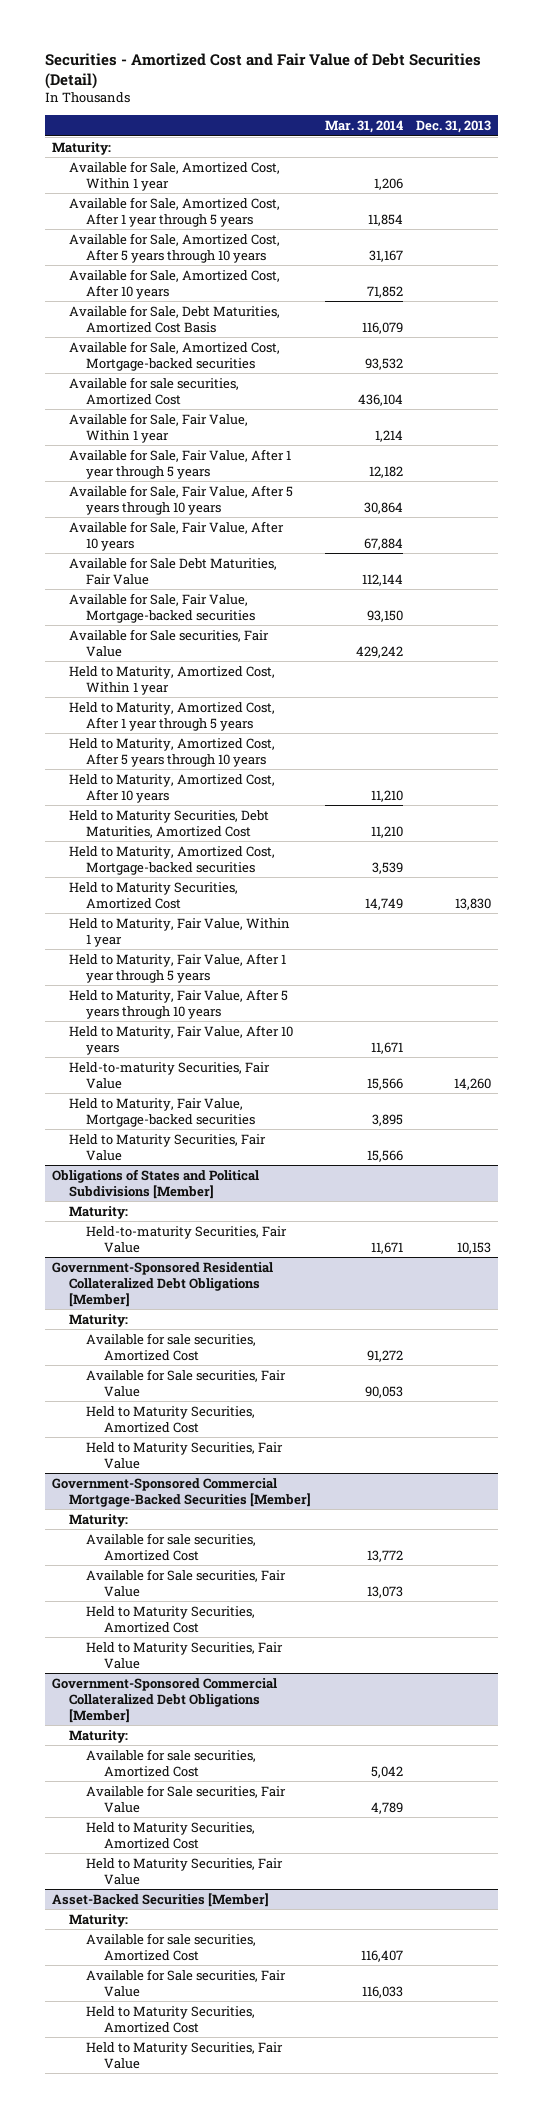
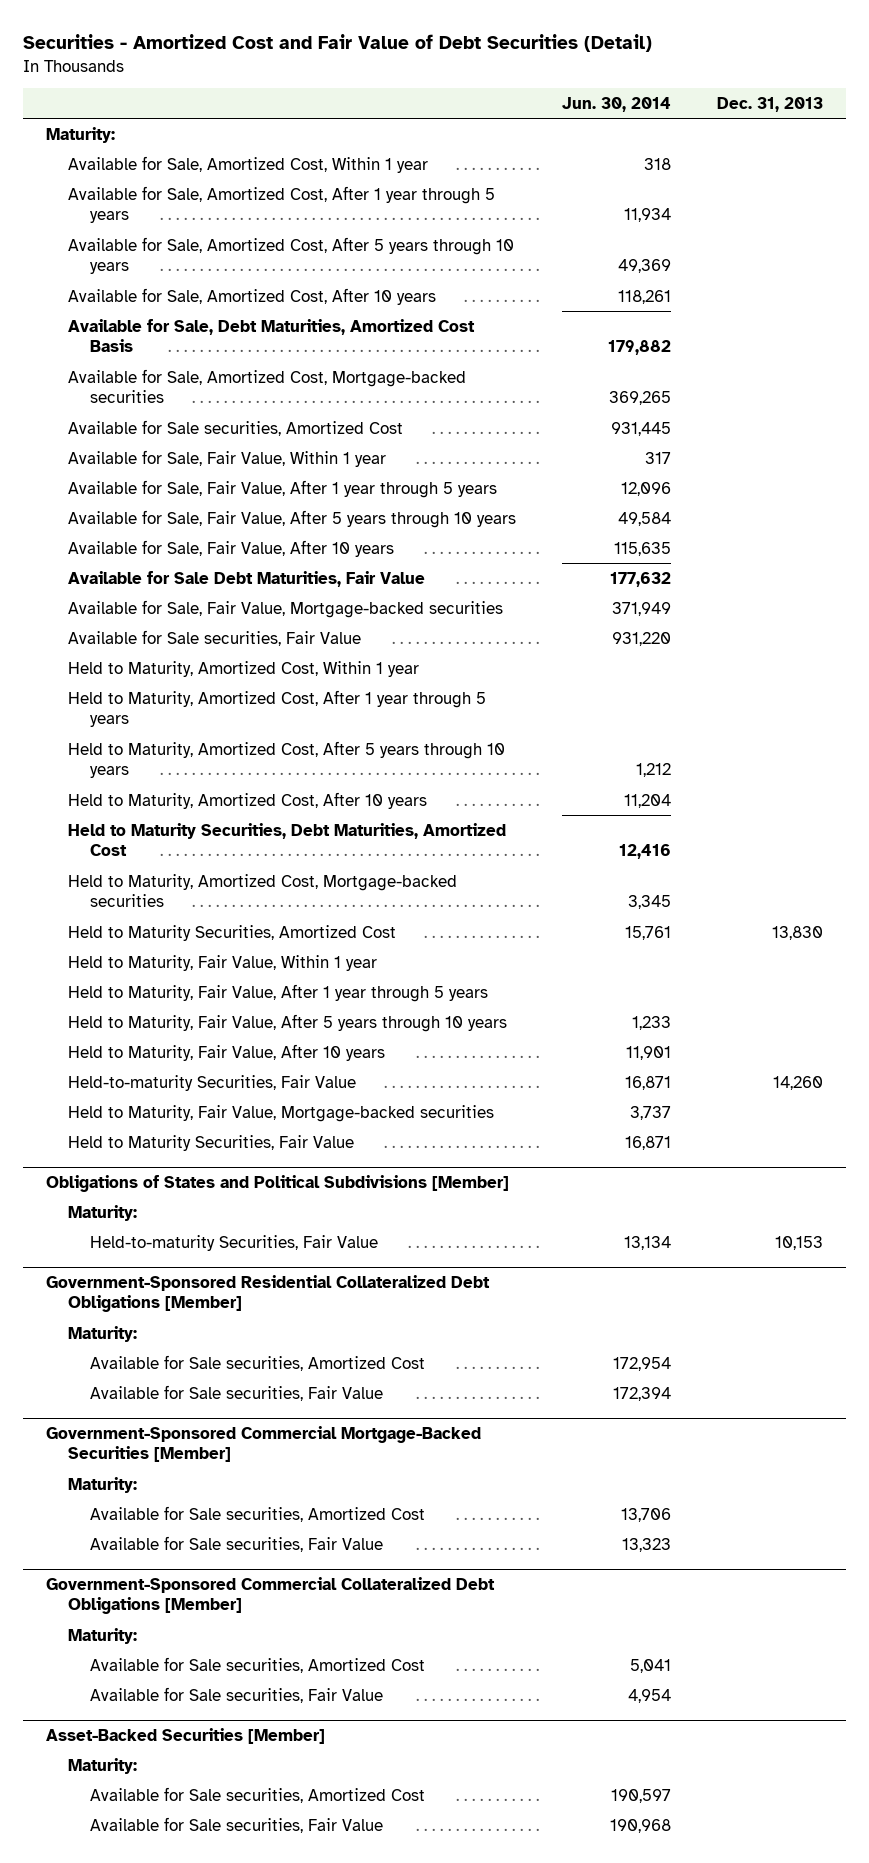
- | Mar. 31, 2014 | Dec. 31, 2013
+ | Jun. 30, 2014 | Dec. 31, 2013
- Available for sale securities, Amortized Cost | 436,104 |
+ Available for Sale securities, Amortized Cost | 931,445 |
@ Government-Sponsored Residential Collateralized Debt Obligations [Member]
- Available for sale securities, Amortized Cost | 91,272 |
+ Available for Sale securities, Amortized Cost | 172,954 |
- Held to Maturity Securities, Amortized Cost
- Held to Maturity Securities, Fair Value
@ Government-Sponsored Commercial Mortgage-Backed Securities [Member]
- Available for sale securities, Amortized Cost | 13,772 |
+ Available for Sale securities, Amortized Cost | 13,706 |
- Held to Maturity Securities, Amortized Cost
- Held to Maturity Securities, Fair Value
@ Government-Sponsored Commercial Collateralized Debt Obligations [Member]
- Available for sale securities, Amortized Cost | 5,042 |
+ Available for Sale securities, Amortized Cost | 5,041 |
- Held to Maturity Securities, Amortized Cost
- Held to Maturity Securities, Fair Value
@ Asset-Backed Securities [Member]
- Available for sale securities, Amortized Cost | 116,407 |
+ Available for Sale securities, Amortized Cost | 190,597 |
- Held to Maturity Securities, Amortized Cost
- Held to Maturity Securities, Fair Value

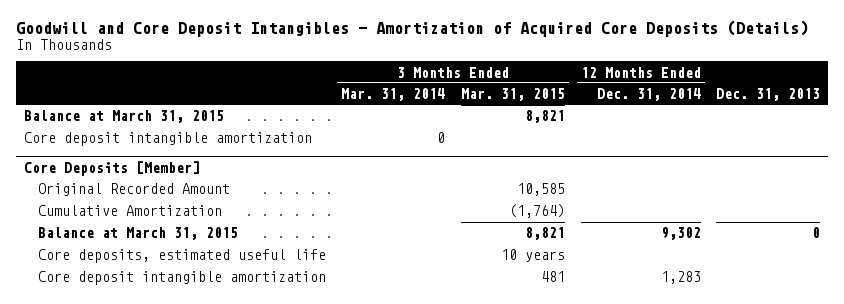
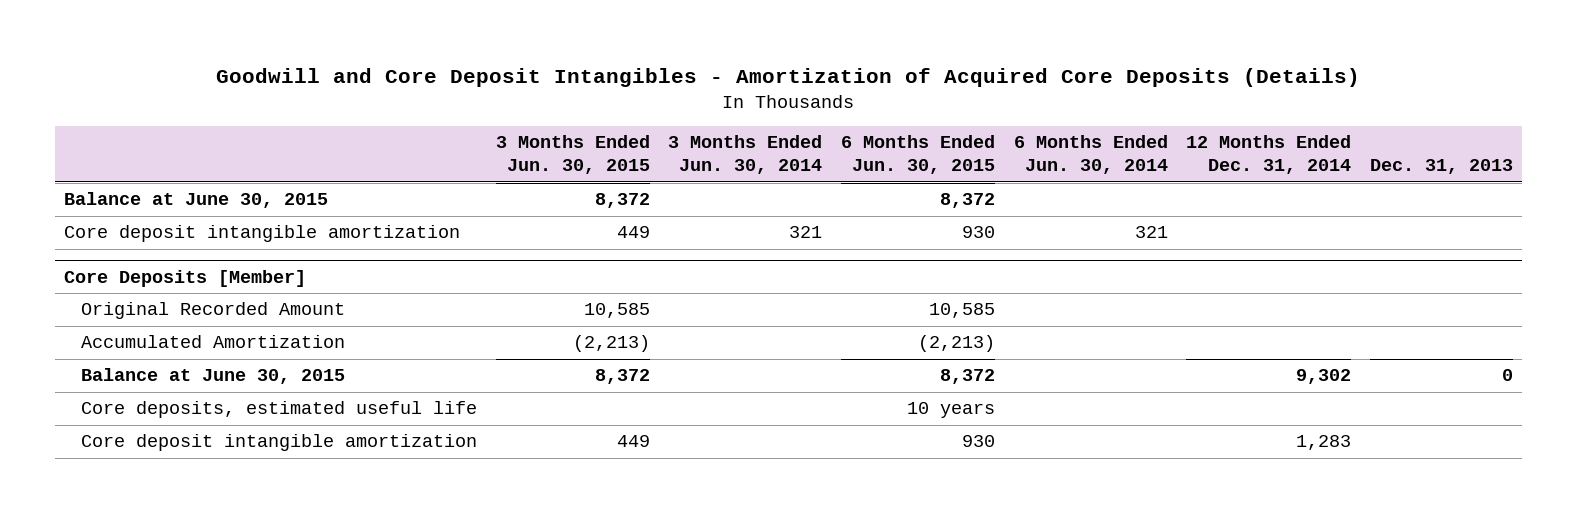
- | 3 Months Ended Mar. 31, 2014 | 3 Months Ended Mar. 31, 2015 | 12 Months Ended Dec. 31, 2014 | Dec. 31, 2013
+ | 3 Months Ended Jun. 30, 2015 | 3 Months Ended Jun. 30, 2014 | 6 Months Ended Jun. 30, 2015 | 6 Months Ended Jun. 30, 2014 | 12 Months Ended Dec. 31, 2014 | Dec. 31, 2013
- Balance at March 31, 2015 | | 8,821 | |
+ Balance at June 30, 2015 | 8,372 | | 8,372 | | |
@ Core Deposits [Member]
- Cumulative Amortization | | (1,764) | |
- Balance at March 31, 2015 | | 8,821 | 9,302 | 0
+ Accumulated Amortization | (2,213) | | (2,213) | | |
+ Balance at June 30, 2015 | 8,372 | | 8,372 | | 9,302 | 0

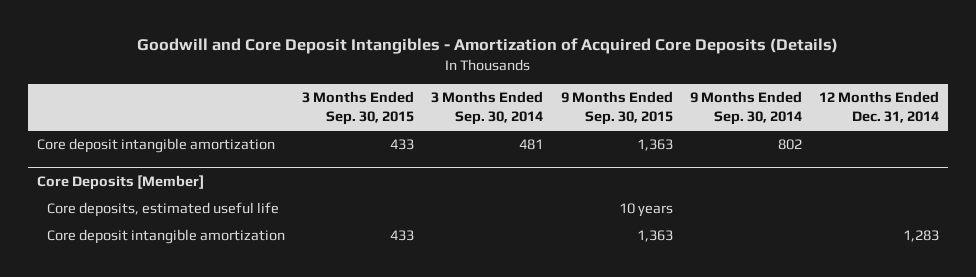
- | 3 Months Ended Jun. 30, 2015 | 3 Months Ended Jun. 30, 2014 | 6 Months Ended Jun. 30, 2015 | 6 Months Ended Jun. 30, 2014 | 12 Months Ended Dec. 31, 2014 | Dec. 31, 2013
+ | 3 Months Ended Sep. 30, 2015 | 3 Months Ended Sep. 30, 2014 | 9 Months Ended Sep. 30, 2015 | 9 Months Ended Sep. 30, 2014 | 12 Months Ended Dec. 31, 2014
- Balance at June 30, 2015 | 8,372 | | 8,372 | | |
@ Core Deposits [Member]
- Original Recorded Amount | 10,585 | | 10,585 | | |
- Accumulated Amortization | (2,213) | | (2,213) | | |
- Balance at June 30, 2015 | 8,372 | | 8,372 | | 9,302 | 0

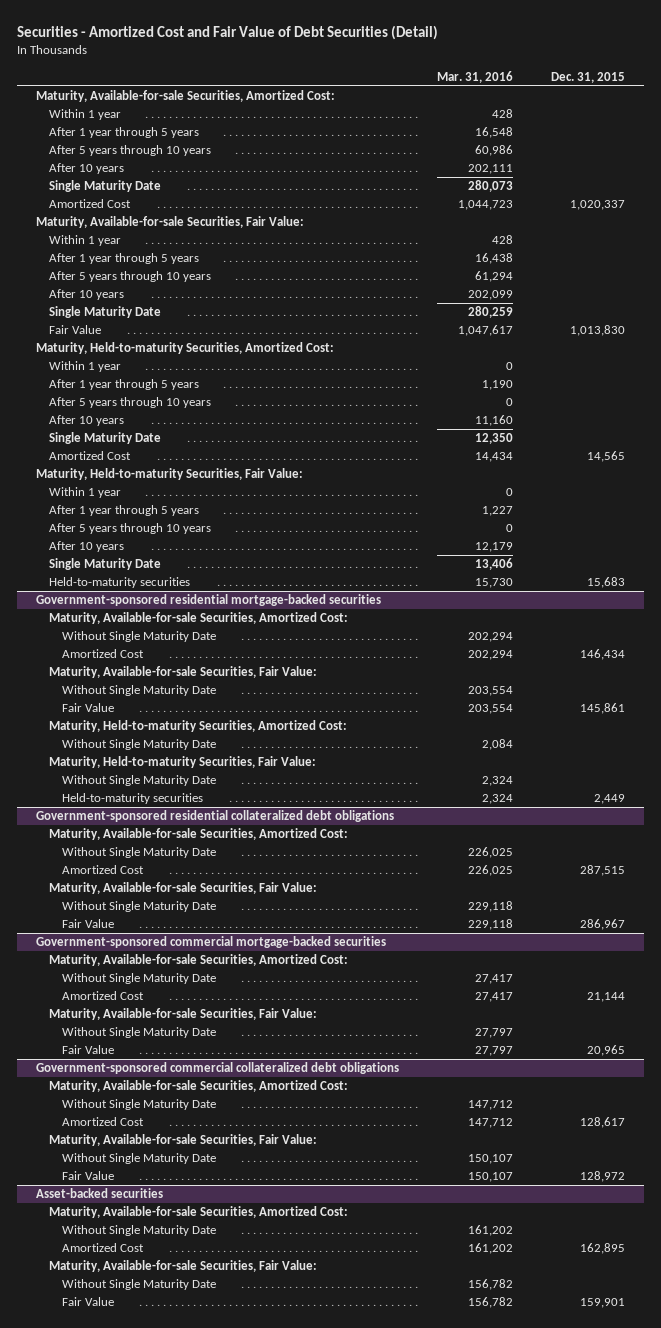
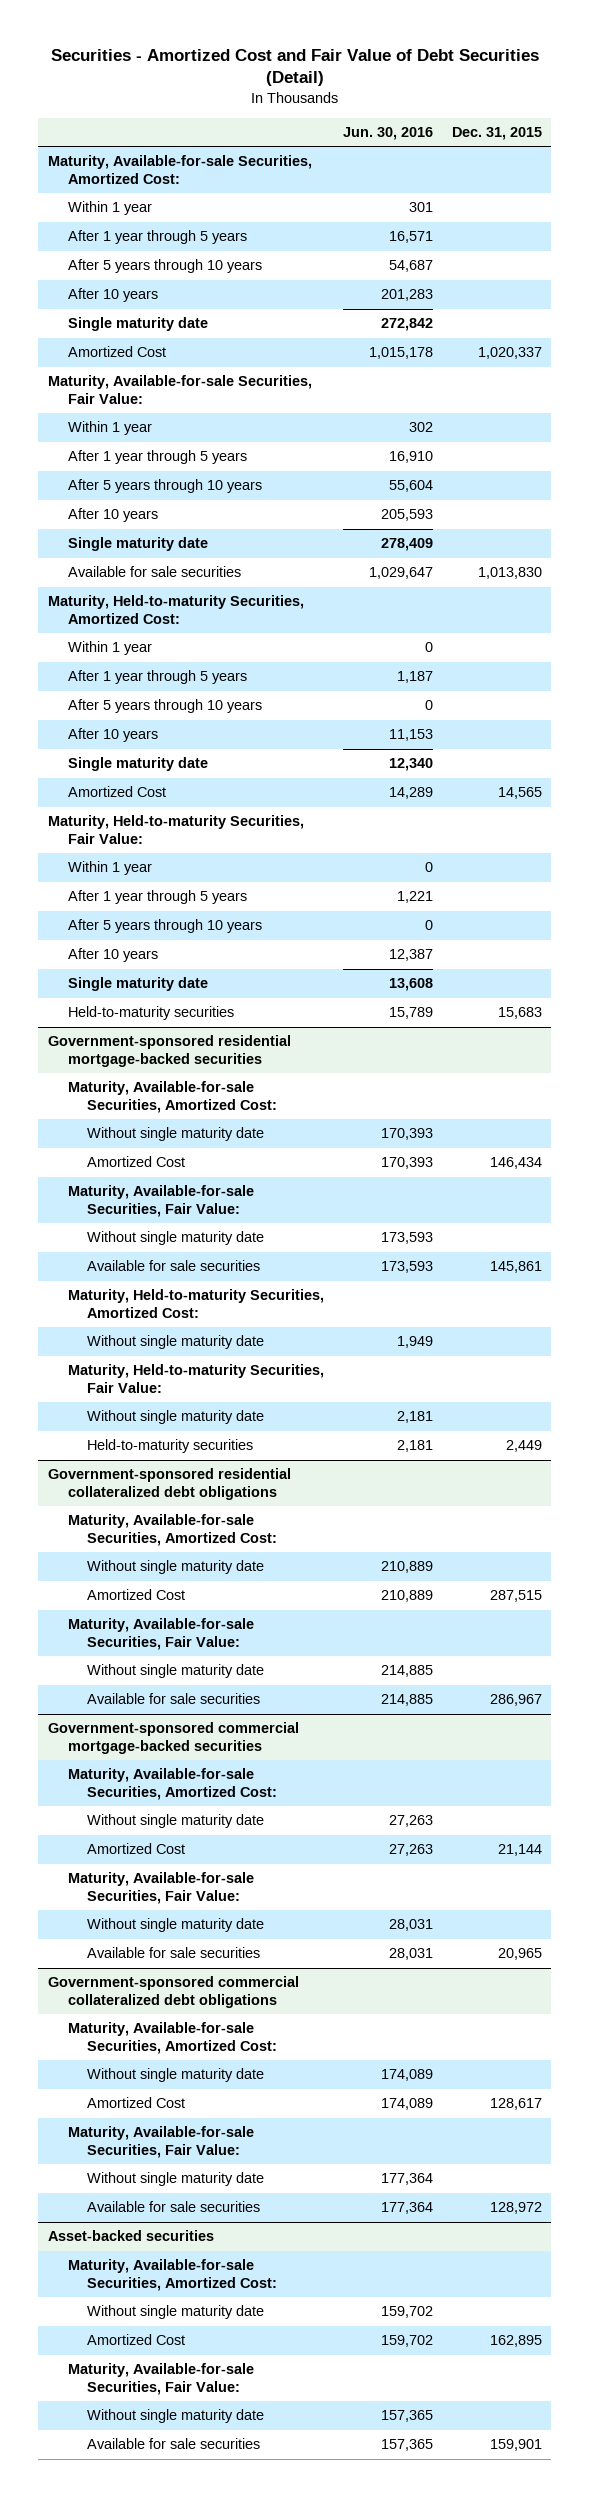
- | Mar. 31, 2016 | Dec. 31, 2015
+ | Jun. 30, 2016 | Dec. 31, 2015
- Single Maturity Date | 280,073 |
+ Single maturity date | 272,842 |
- Single Maturity Date | 280,259 |
- Fair Value | 1,047,617 | 1,013,830
+ Single maturity date | 278,409 |
+ Available for sale securities | 1,029,647 | 1,013,830
- Single Maturity Date | 12,350 |
+ Single maturity date | 12,340 |
- Single Maturity Date | 13,406 |
+ Single maturity date | 13,608 |
@ Government-sponsored residential mortgage-backed securities
- Without Single Maturity Date | 202,294 |
+ Without single maturity date | 170,393 |
- Without Single Maturity Date | 203,554 |
- Fair Value | 203,554 | 145,861
+ Without single maturity date | 173,593 |
+ Available for sale securities | 173,593 | 145,861
- Without Single Maturity Date | 2,084 |
+ Without single maturity date | 1,949 |
- Without Single Maturity Date | 2,324 |
+ Without single maturity date | 2,181 |
@ Government-sponsored residential collateralized debt obligations
- Without Single Maturity Date | 226,025 |
+ Without single maturity date | 210,889 |
- Without Single Maturity Date | 229,118 |
- Fair Value | 229,118 | 286,967
+ Without single maturity date | 214,885 |
+ Available for sale securities | 214,885 | 286,967
@ Government-sponsored commercial mortgage-backed securities
- Without Single Maturity Date | 27,417 |
+ Without single maturity date | 27,263 |
- Without Single Maturity Date | 27,797 |
- Fair Value | 27,797 | 20,965
+ Without single maturity date | 28,031 |
+ Available for sale securities | 28,031 | 20,965
@ Government-sponsored commercial collateralized debt obligations
- Without Single Maturity Date | 147,712 |
+ Without single maturity date | 174,089 |
- Without Single Maturity Date | 150,107 |
- Fair Value | 150,107 | 128,972
+ Without single maturity date | 177,364 |
+ Available for sale securities | 177,364 | 128,972
@ Asset-backed securities
- Without Single Maturity Date | 161,202 |
+ Without single maturity date | 159,702 |
- Without Single Maturity Date | 156,782 |
- Fair Value | 156,782 | 159,901
+ Without single maturity date | 157,365 |
+ Available for sale securities | 157,365 | 159,901

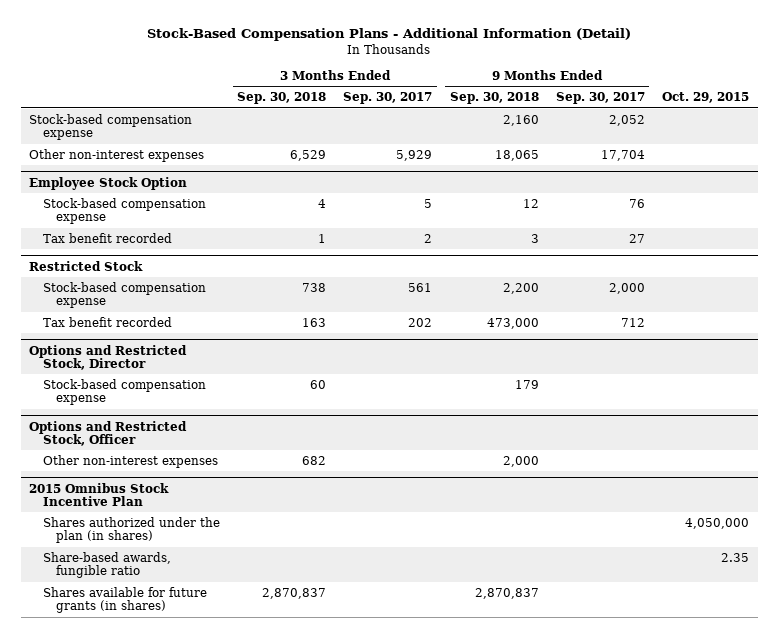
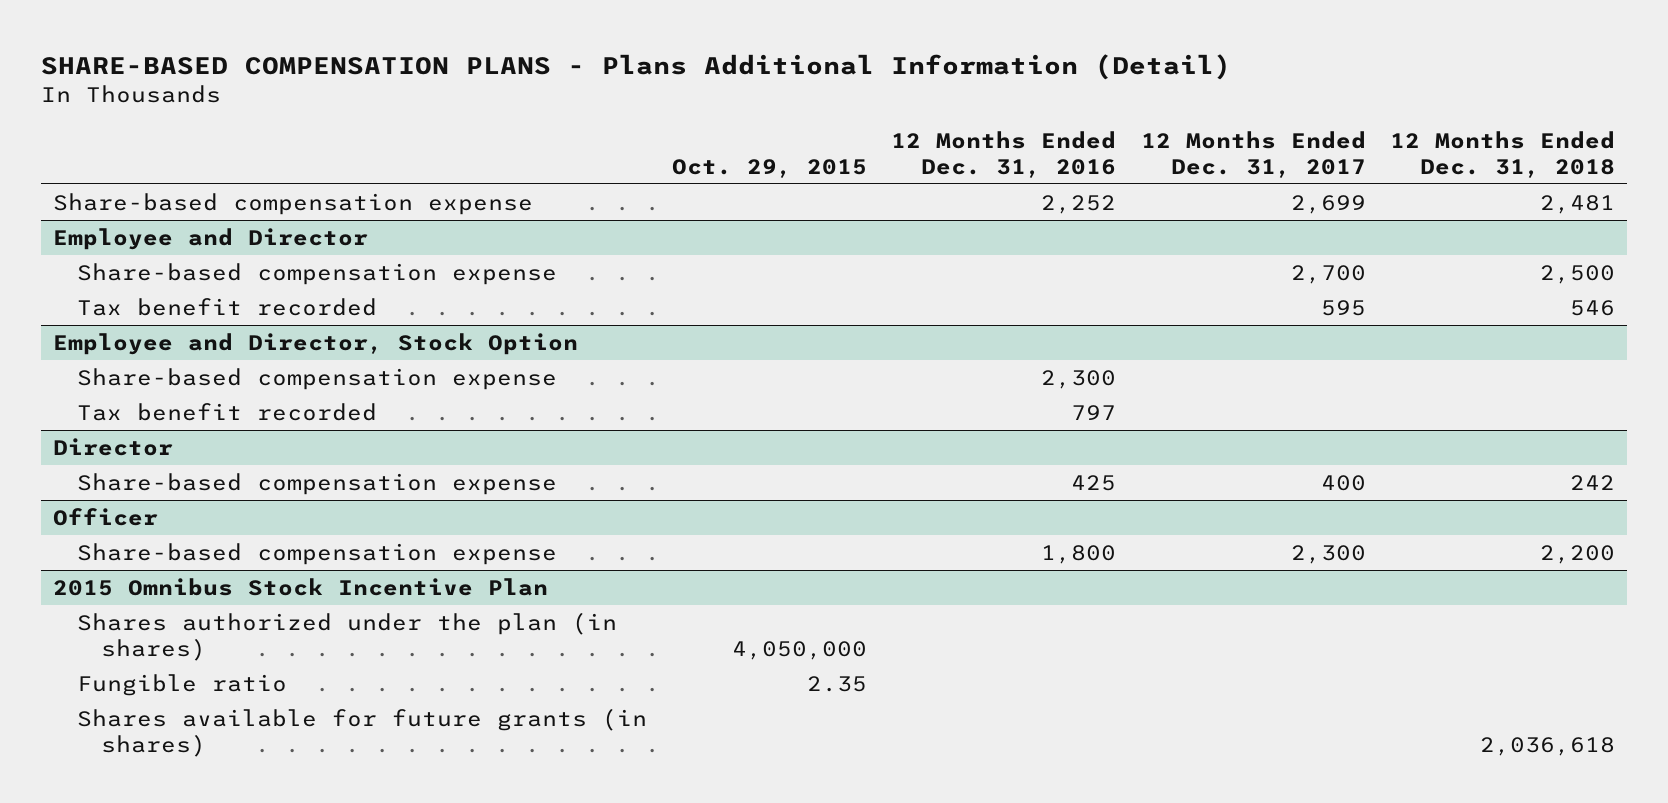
- Stock-Based Compensation Plans - Additional Information (Detail)
+ SHARE-BASED COMPENSATION PLANS - Plans Additional Information (Detail)
- | 3 Months Ended Sep. 30, 2018 | 3 Months Ended Sep. 30, 2017 | 9 Months Ended Sep. 30, 2018 | 9 Months Ended Sep. 30, 2017 | Oct. 29, 2015
+ | Oct. 29, 2015 | 12 Months Ended Dec. 31, 2016 | 12 Months Ended Dec. 31, 2017 | 12 Months Ended Dec. 31, 2018
- Stock-based compensation expense | | | 2,160 | 2,052 |
- Other non-interest expenses | 6,529 | 5,929 | 18,065 | 17,704 |
- Employee Stock Option
- Stock-based compensation expense | 4 | 5 | 12 | 76 |
- Tax benefit recorded | 1 | 2 | 3 | 27 |
- Restricted Stock
- Stock-based compensation expense | 738 | 561 | 2,200 | 2,000 |
- Tax benefit recorded | 163 | 202 | 473,000 | 712 |
- Options and Restricted Stock, Director
- Stock-based compensation expense | 60 | | 179 | |
- Options and Restricted Stock, Officer
- Other non-interest expenses | 682 | | 2,000 | |
+ Share-based compensation expense | | 2,252 | 2,699 | 2,481
+ Employee and Director
+ Share-based compensation expense | | | 2,700 | 2,500
+ Tax benefit recorded | | | 595 | 546
+ Employee and Director, Stock Option
+ Share-based compensation expense | | 2,300 | |
+ Tax benefit recorded | | 797 | |
+ Director
+ Share-based compensation expense | | 425 | 400 | 242
+ Officer
+ Share-based compensation expense | | 1,800 | 2,300 | 2,200
@ 2015 Omnibus Stock Incentive Plan
- Share-based awards, fungible ratio | | | | | 2.35
+ Fungible ratio | 2.35 | | |

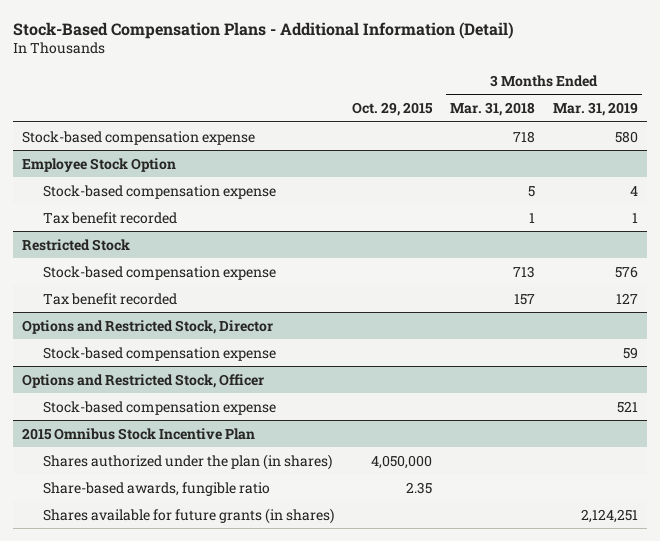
- SHARE-BASED COMPENSATION PLANS - Plans Additional Information (Detail)
+ Stock-Based Compensation Plans - Additional Information (Detail)
- | Oct. 29, 2015 | 12 Months Ended Dec. 31, 2016 | 12 Months Ended Dec. 31, 2017 | 12 Months Ended Dec. 31, 2018
+ | Oct. 29, 2015 | 3 Months Ended Mar. 31, 2018 | 3 Months Ended Mar. 31, 2019
- Share-based compensation expense | | 2,252 | 2,699 | 2,481
- Employee and Director
- Share-based compensation expense | | | 2,700 | 2,500
- Tax benefit recorded | | | 595 | 546
- Employee and Director, Stock Option
- Share-based compensation expense | | 2,300 | |
- Tax benefit recorded | | 797 | |
- Director
- Share-based compensation expense | | 425 | 400 | 242
- Officer
- Share-based compensation expense | | 1,800 | 2,300 | 2,200
+ Stock-based compensation expense | | 718 | 580
+ Employee Stock Option
+ Stock-based compensation expense | | 5 | 4
+ Tax benefit recorded | | 1 | 1
+ Restricted Stock
+ Stock-based compensation expense | | 713 | 576
+ Tax benefit recorded | | 157 | 127
+ Options and Restricted Stock, Director
+ Stock-based compensation expense | | | 59
+ Options and Restricted Stock, Officer
+ Stock-based compensation expense | | | 521
@ 2015 Omnibus Stock Incentive Plan
- Fungible ratio | 2.35 | | |
+ Share-based awards, fungible ratio | 2.35 | |

